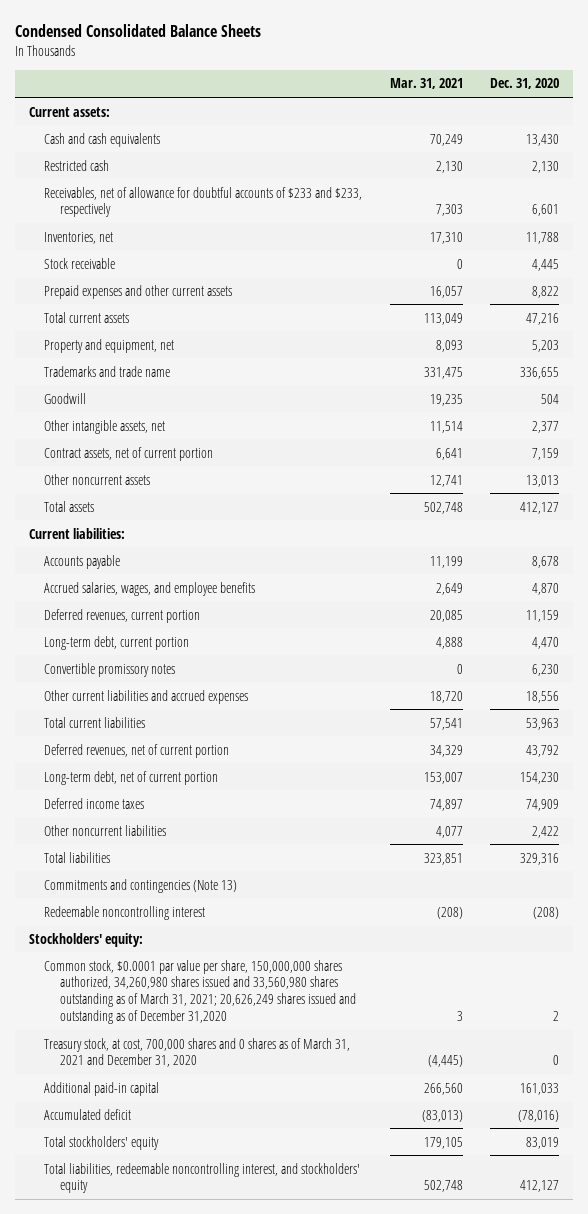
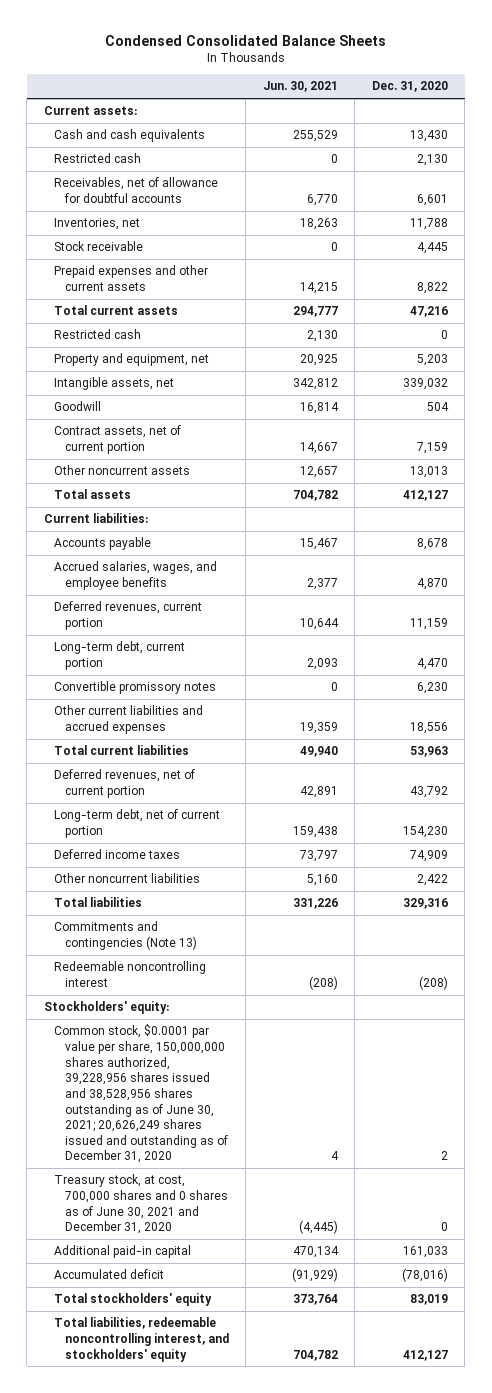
- | Mar. 31, 2021 | Dec. 31, 2020
+ | Jun. 30, 2021 | Dec. 31, 2020
- Receivables, net of allowance for doubtful accounts of $233 and $233, respectively | 7,303 | 6,601
+ Receivables, net of allowance for doubtful accounts | 6,770 | 6,601
+ Restricted cash | 2,130 | 0
- Trademarks and trade name | 331,475 | 336,655
+ Intangible assets, net | 342,812 | 339,032
- Other intangible assets, net | 11,514 | 2,377
- Common stock, $0.0001 par value per share, 150,000,000 shares authorized, 34,260,980 shares issued and 33,560,980 shares outstanding as of March 31, 2021; 20,626,249 shares issued and outstanding as of December 31,2020 | 3 | 2
- Treasury stock, at cost, 700,000 shares and 0 shares as of March 31, 2021 and December 31, 2020 | (4,445) | 0
+ Common stock, $0.0001 par value per share, 150,000,000 shares authorized, 39,228,956 shares issued and 38,528,956 shares outstanding as of June 30, 2021; 20,626,249 shares issued and outstanding as of December 31, 2020 | 4 | 2
+ Treasury stock, at cost, 700,000 shares and 0 shares as of June 30, 2021 and December 31, 2020 | (4,445) | 0

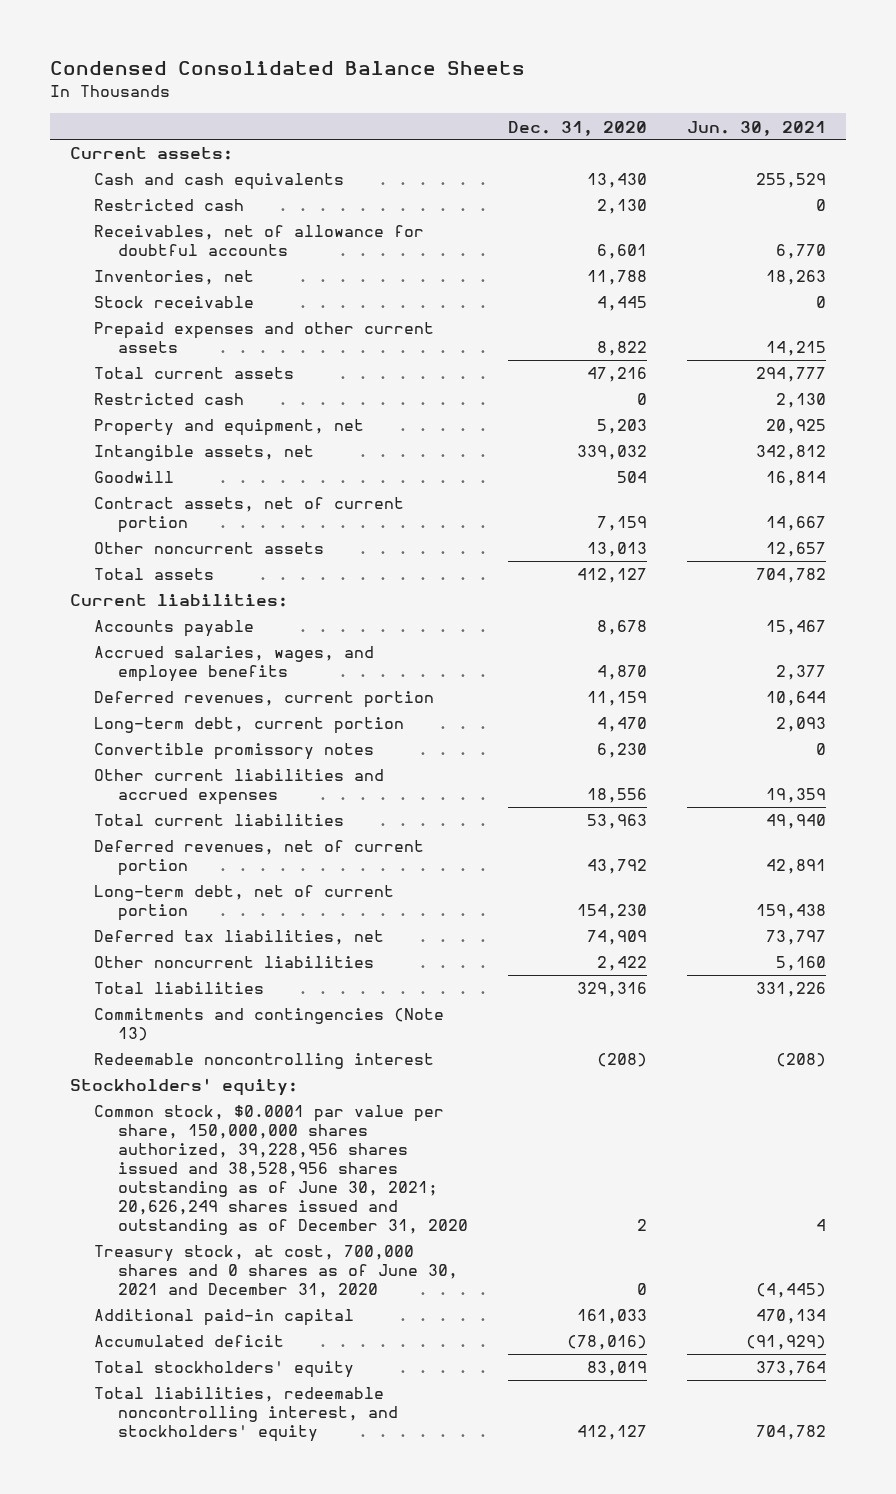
- | Jun. 30, 2021 | Dec. 31, 2020
+ | Dec. 31, 2020 | Jun. 30, 2021
- Deferred income taxes | 73,797 | 74,909
+ Deferred tax liabilities, net | 74,909 | 73,797

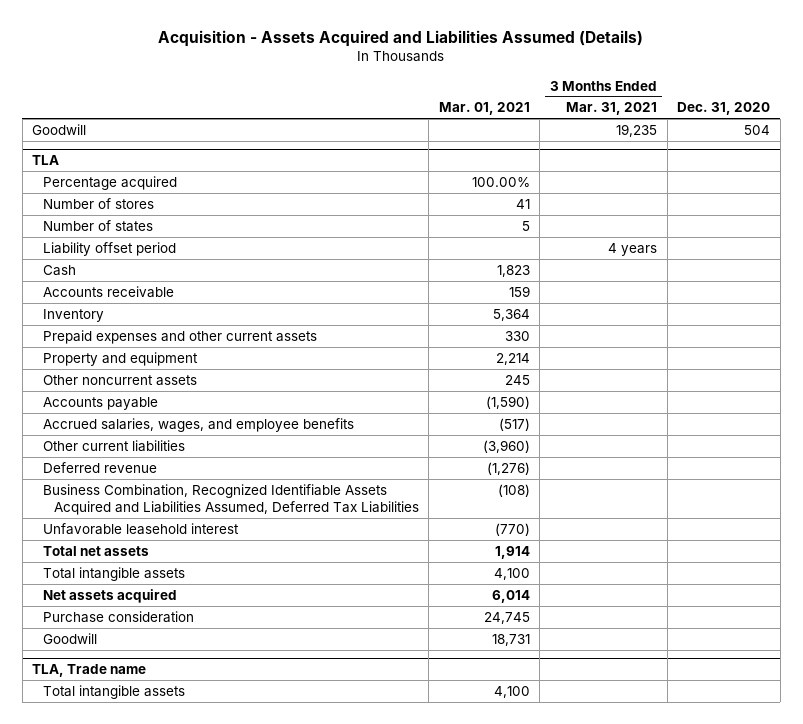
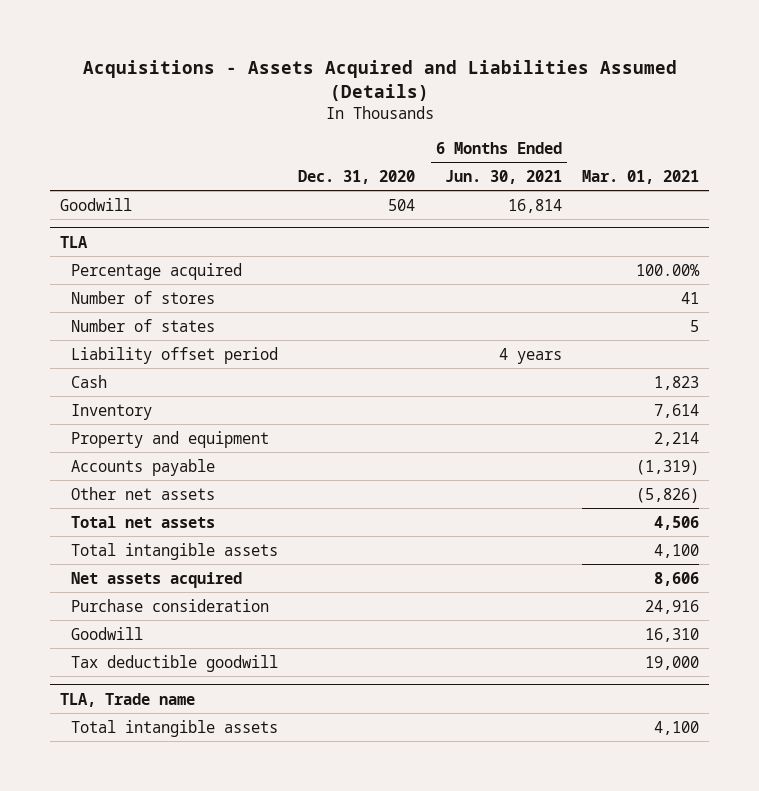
- Acquisition - Assets Acquired and Liabilities Assumed (Details)
+ Acquisitions - Assets Acquired and Liabilities Assumed (Details)
- | Mar. 01, 2021 | 3 Months Ended Mar. 31, 2021 | Dec. 31, 2020
+ | Dec. 31, 2020 | 6 Months Ended Jun. 30, 2021 | Mar. 01, 2021
@ TLA
- Accounts receivable | 159 | |
- Inventory | 5,364 | |
- Prepaid expenses and other current assets | 330 | |
+ Inventory | | | 7,614
- Other noncurrent assets | 245 | |
- Accounts payable | (1,590) | |
- Accrued salaries, wages, and employee benefits | (517) | |
- Other current liabilities | (3,960) | |
- Deferred revenue | (1,276) | |
- Business Combination, Recognized Identifiable Assets Acquired and Liabilities Assumed, Deferred Tax Liabilities | (108) | |
- Unfavorable leasehold interest | (770) | |
- Total net assets | 1,914 | |
+ Accounts payable | | | (1,319)
+ Other net assets | | | (5,826)
+ Total net assets | | | 4,506
- Net assets acquired | 6,014 | |
- Purchase consideration | 24,745 | |
- Goodwill | 18,731 | |
+ Net assets acquired | | | 8,606
+ Purchase consideration | | | 24,916
+ Goodwill | | | 16,310
+ Tax deductible goodwill | | | 19,000

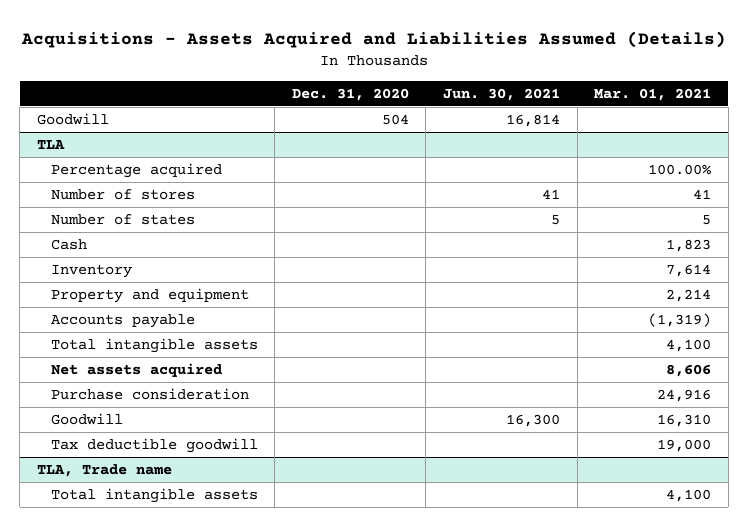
- | Dec. 31, 2020 | 6 Months Ended Jun. 30, 2021 | Mar. 01, 2021
+ | Dec. 31, 2020 | Jun. 30, 2021 | Mar. 01, 2021
@ TLA
- Liability offset period | | 4 years |
- Other net assets | | | (5,826)
- Total net assets | | | 4,506

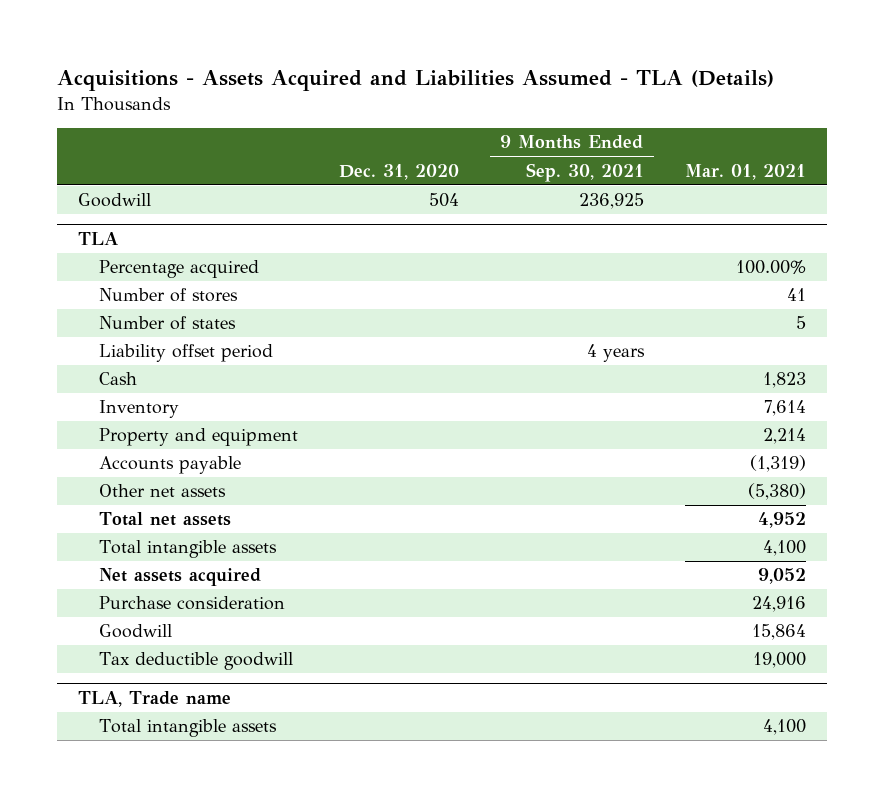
- Acquisitions - Assets Acquired and Liabilities Assumed (Details)
+ Acquisitions - Assets Acquired and Liabilities Assumed - TLA (Details)
- | Dec. 31, 2020 | Jun. 30, 2021 | Mar. 01, 2021
+ | Dec. 31, 2020 | 9 Months Ended Sep. 30, 2021 | Mar. 01, 2021
@ TLA
+ Liability offset period | | 4 years |
+ Other net assets | | | (5,380)
+ Total net assets | | | 4,952
- Net assets acquired | | | 8,606
+ Net assets acquired | | | 9,052
- Goodwill | | 16,300 | 16,310
+ Goodwill | | | 15,864

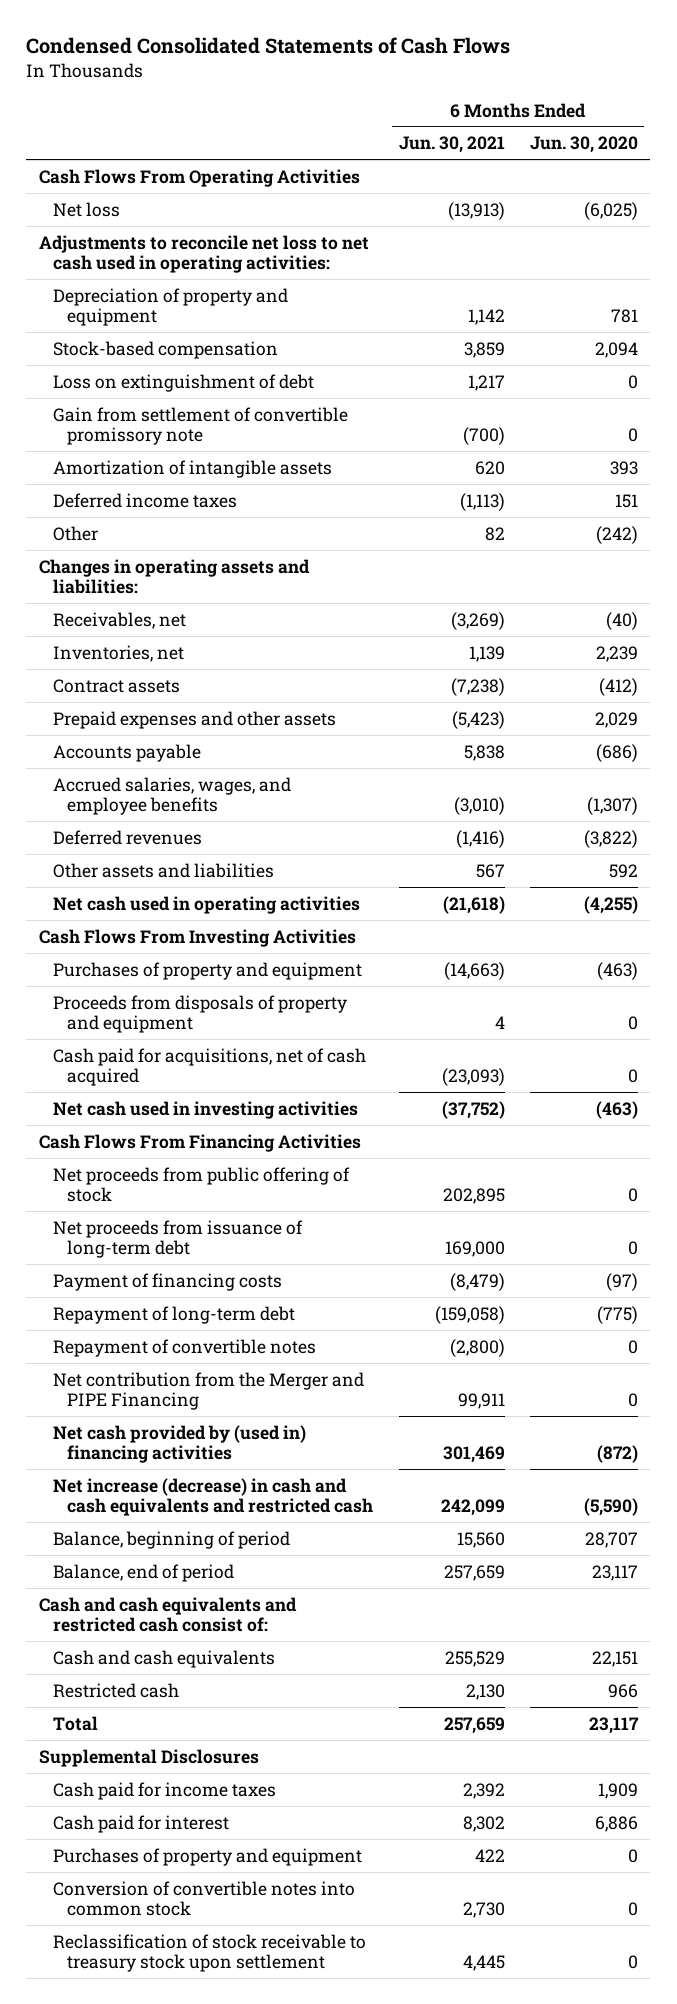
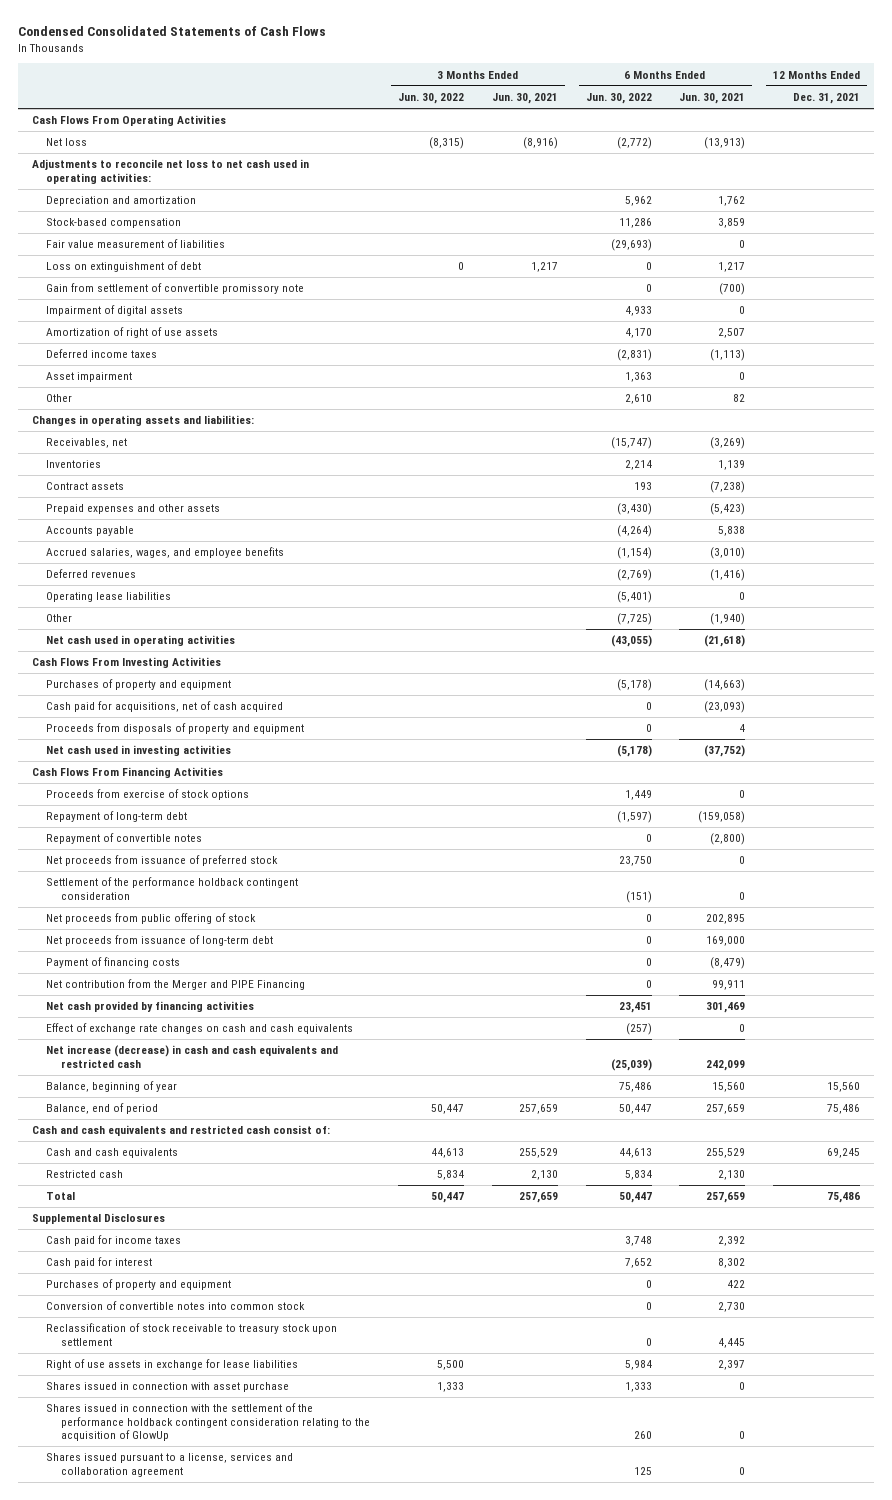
- | 6 Months Ended Jun. 30, 2021 | 6 Months Ended Jun. 30, 2020
+ | 3 Months Ended Jun. 30, 2022 | 3 Months Ended Jun. 30, 2021 | 6 Months Ended Jun. 30, 2022 | 6 Months Ended Jun. 30, 2021 | 12 Months Ended Dec. 31, 2021
- Depreciation of property and equipment | 1,142 | 781
+ Depreciation and amortization | | | 5,962 | 1,762 |
+ Fair value measurement of liabilities | | | (29,693) | 0 |
- Amortization of intangible assets | 620 | 393
+ Impairment of digital assets | | | 4,933 | 0 |
+ Amortization of right of use assets | | | 4,170 | 2,507 |
+ Asset impairment | | | 1,363 | 0 |
- Inventories, net | 1,139 | 2,239
+ Inventories | | | 2,214 | 1,139 |
- Other assets and liabilities | 567 | 592
+ Operating lease liabilities | | | (5,401) | 0 |
+ Other | | | (7,725) | (1,940) |
moved down: Proceeds from disposals of property and equipment | | | 0 | 4 |
+ Proceeds from exercise of stock options | | | 1,449 | 0 |
moved up: Repayment of long-term debt | | | (1,597) | (159,058) |
moved up: Repayment of convertible notes | | | 0 | (2,800) |
+ Net proceeds from issuance of preferred stock | | | 23,750 | 0 |
+ Settlement of the performance holdback contingent consideration | | | (151) | 0 |
- Net cash provided by (used in) financing activities | 301,469 | (872)
+ Net cash provided by financing activities | | | 23,451 | 301,469 |
+ Effect of exchange rate changes on cash and cash equivalents | | | (257) | 0 |
- Balance, beginning of period | 15,560 | 28,707
+ Balance, beginning of year | | | 75,486 | 15,560 | 15,560
+ Right of use assets in exchange for lease liabilities | 5,500 | | 5,984 | 2,397 |
+ Shares issued in connection with asset purchase | 1,333 | | 1,333 | 0 |
+ Shares issued in connection with the settlement of the performance holdback contingent consideration relating to the acquisition of GlowUp | | | 260 | 0 |
+ Shares issued pursuant to a license, services and collaboration agreement | | | 125 | 0 |

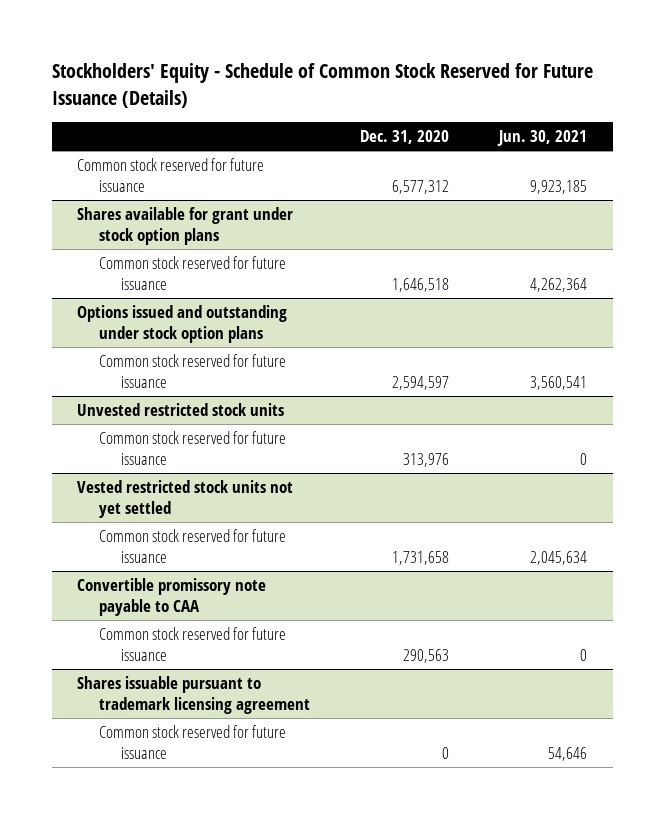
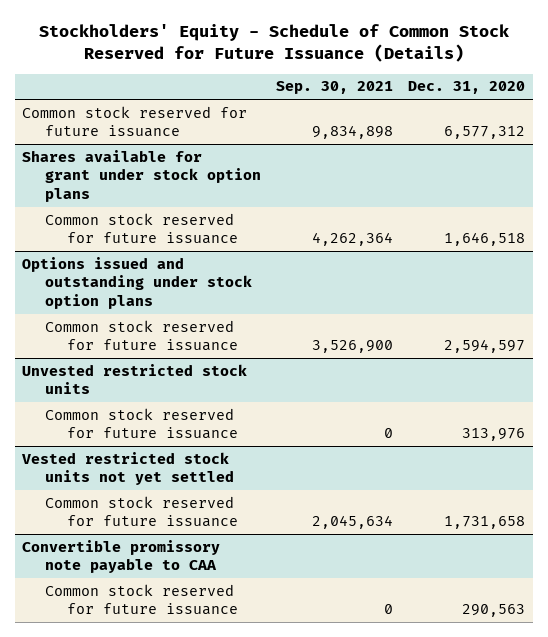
- | Dec. 31, 2020 | Jun. 30, 2021
+ | Sep. 30, 2021 | Dec. 31, 2020
- Shares issuable pursuant to trademark licensing agreement
- Common stock reserved for future issuance | 0 | 54,646

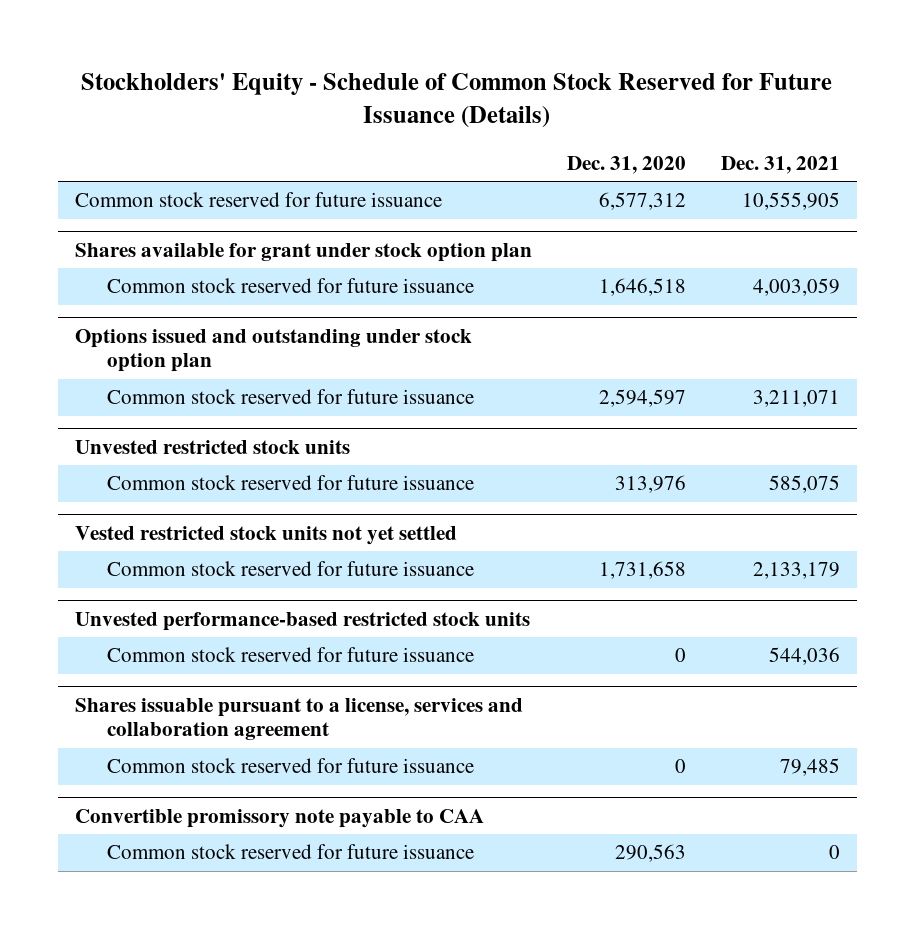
- | Sep. 30, 2021 | Dec. 31, 2020
+ | Dec. 31, 2020 | Dec. 31, 2021
- Shares available for grant under stock option plans
+ Shares available for grant under stock option plan
- Options issued and outstanding under stock option plans
+ Options issued and outstanding under stock option plan
+ Unvested performance-based restricted stock units
+ Common stock reserved for future issuance | 0 | 544,036
+ Shares issuable pursuant to a license, services and collaboration agreement
+ Common stock reserved for future issuance | 0 | 79,485

